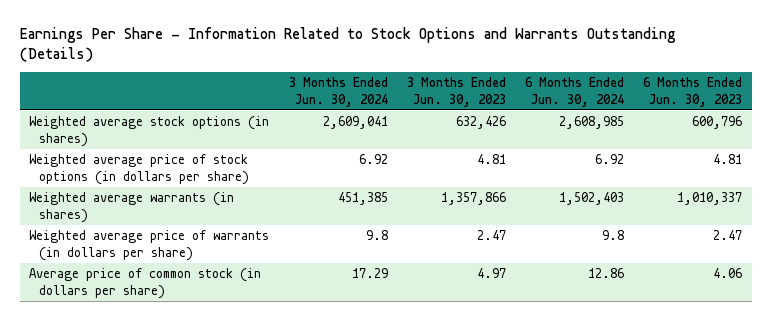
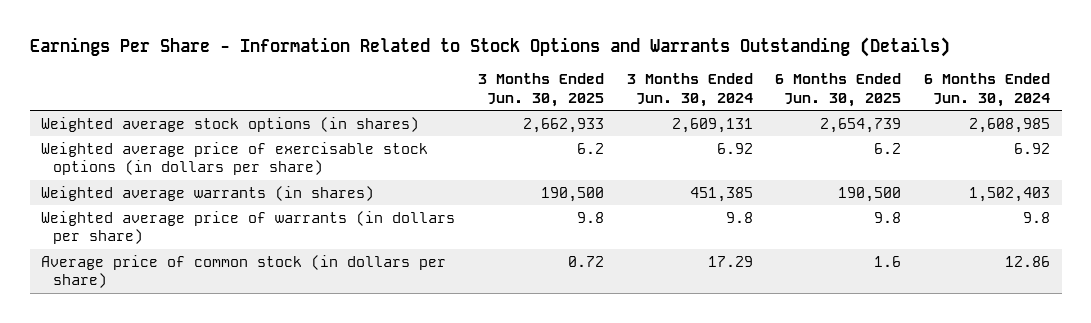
- | 3 Months Ended Jun. 30, 2024 | 3 Months Ended Jun. 30, 2023 | 6 Months Ended Jun. 30, 2024 | 6 Months Ended Jun. 30, 2023
+ | 3 Months Ended Jun. 30, 2025 | 3 Months Ended Jun. 30, 2024 | 6 Months Ended Jun. 30, 2025 | 6 Months Ended Jun. 30, 2024
- Weighted average stock options (in shares) | 2,609,041 | 632,426 | 2,608,985 | 600,796
- Weighted average price of stock options (in dollars per share) | 6.92 | 4.81 | 6.92 | 4.81
+ Weighted average stock options (in shares) | 2,662,933 | 2,609,131 | 2,654,739 | 2,608,985
+ Weighted average price of exercisable stock options (in dollars per share) | 6.2 | 6.92 | 6.2 | 6.92

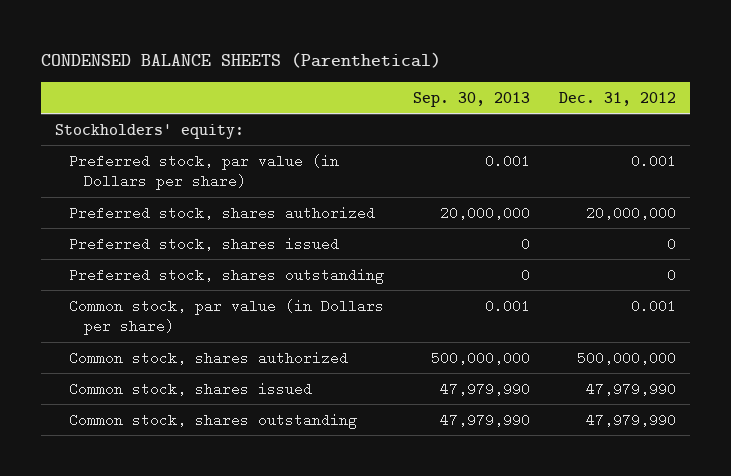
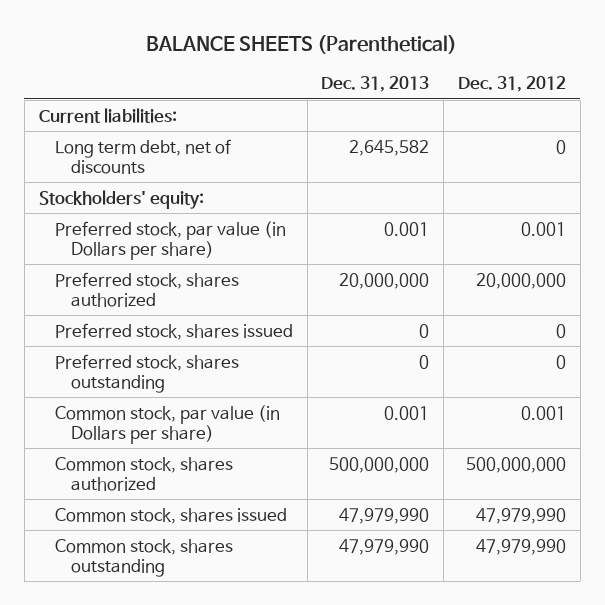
- CONDENSED BALANCE SHEETS (Parenthetical)
+ BALANCE SHEETS (Parenthetical)
- | Sep. 30, 2013 | Dec. 31, 2012
+ | Dec. 31, 2013 | Dec. 31, 2012
+ Current liabilities:
+ Long term debt, net of discounts | 2,645,582 | 0

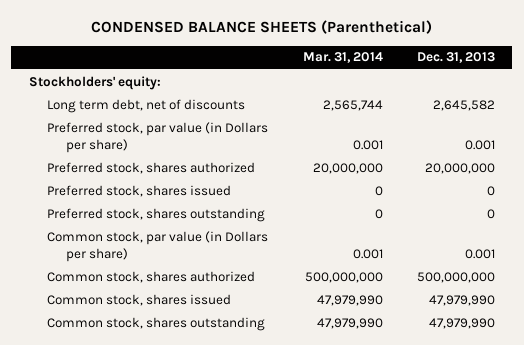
- BALANCE SHEETS (Parenthetical)
+ CONDENSED BALANCE SHEETS (Parenthetical)
- | Dec. 31, 2013 | Dec. 31, 2012
+ | Mar. 31, 2014 | Dec. 31, 2013
- Current liabilities:
moved down: Long term debt, net of discounts | 2,565,744 | 2,645,582

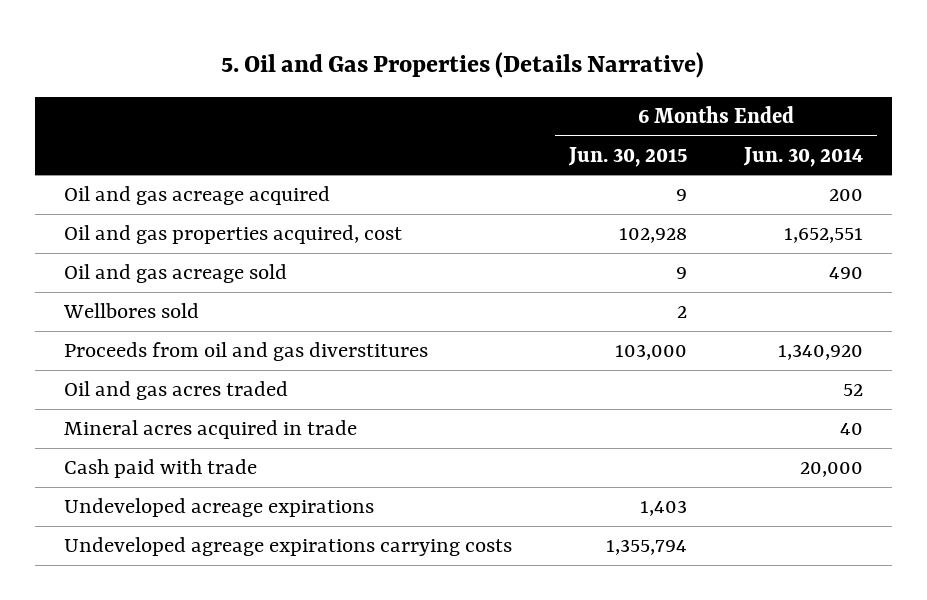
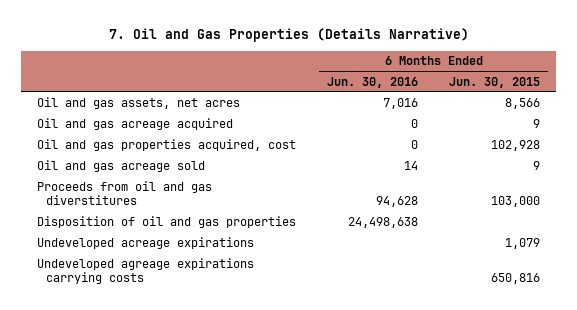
- 5. Oil and Gas Properties (Details Narrative)
+ 7. Oil and Gas Properties (Details Narrative)
- | 6 Months Ended Jun. 30, 2015 | 6 Months Ended Jun. 30, 2014
+ | 6 Months Ended Jun. 30, 2016 | 6 Months Ended Jun. 30, 2015
+ Oil and gas assets, net acres | 7,016 | 8,566
- Wellbores sold | 2 |
- Oil and gas acres traded | | 52
- Mineral acres acquired in trade | | 40
- Cash paid with trade | | 20,000
- Undeveloped acreage expirations | 1,403 |
- Undeveloped agreage expirations carrying costs | 1,355,794 |
+ Disposition of oil and gas properties | 24,498,638 |
+ Undeveloped acreage expirations | | 1,079
+ Undeveloped agreage expirations carrying costs | | 650,816

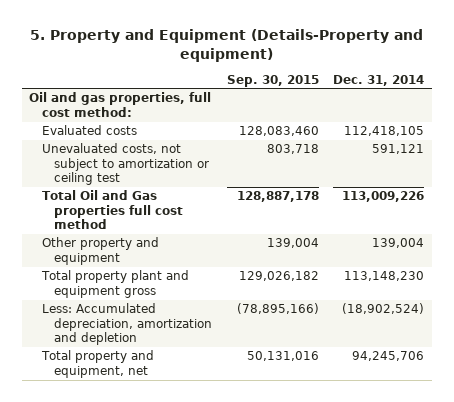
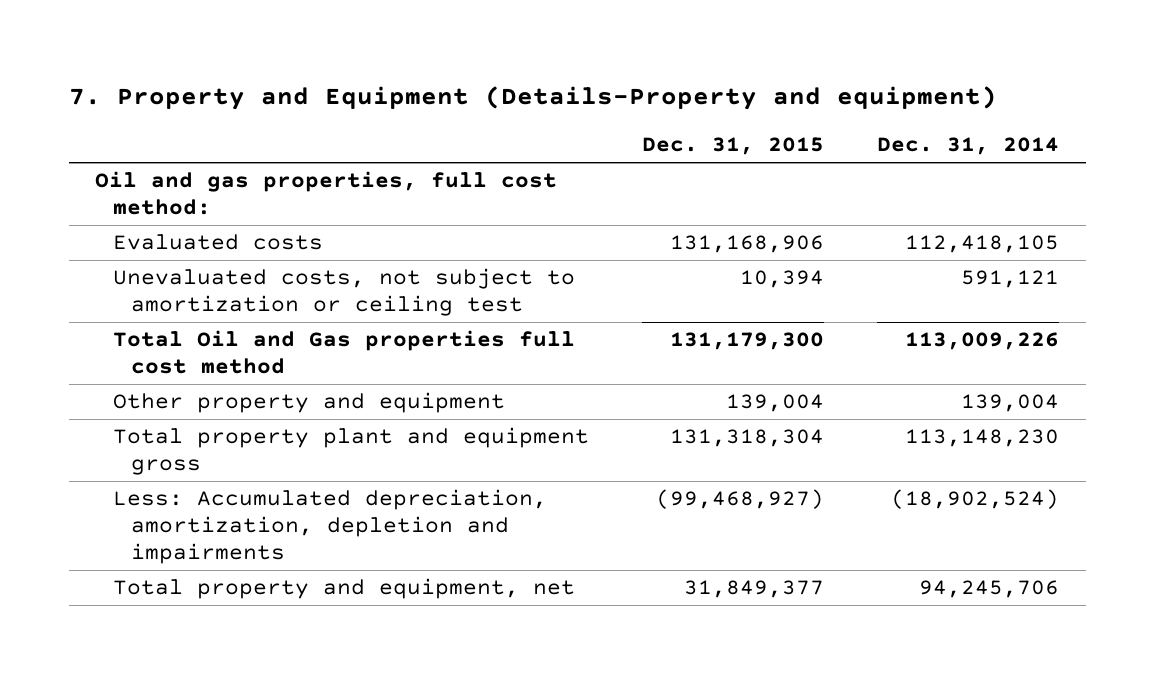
- 5. Property and Equipment (Details-Property and equipment)
+ 7. Property and Equipment (Details-Property and equipment)
- | Sep. 30, 2015 | Dec. 31, 2014
+ | Dec. 31, 2015 | Dec. 31, 2014
- Less: Accumulated depreciation, amortization and depletion | (78,895,166) | (18,902,524)
+ Less: Accumulated depreciation, amortization, depletion and impairments | (99,468,927) | (18,902,524)

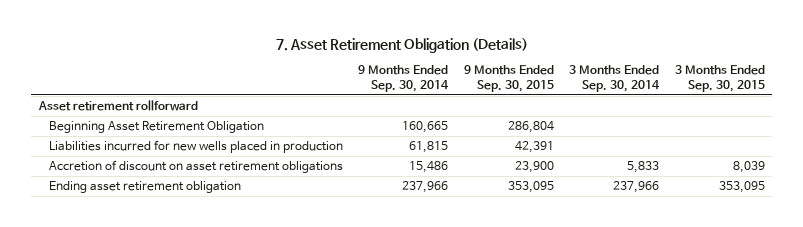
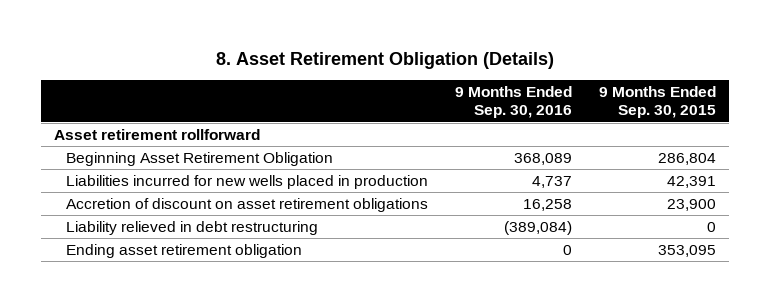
- 7. Asset Retirement Obligation (Details)
+ 8. Asset Retirement Obligation (Details)
- | 9 Months Ended Sep. 30, 2014 | 9 Months Ended Sep. 30, 2015 | 3 Months Ended Sep. 30, 2014 | 3 Months Ended Sep. 30, 2015
+ | 9 Months Ended Sep. 30, 2016 | 9 Months Ended Sep. 30, 2015
+ Liability relieved in debt restructuring | (389,084) | 0

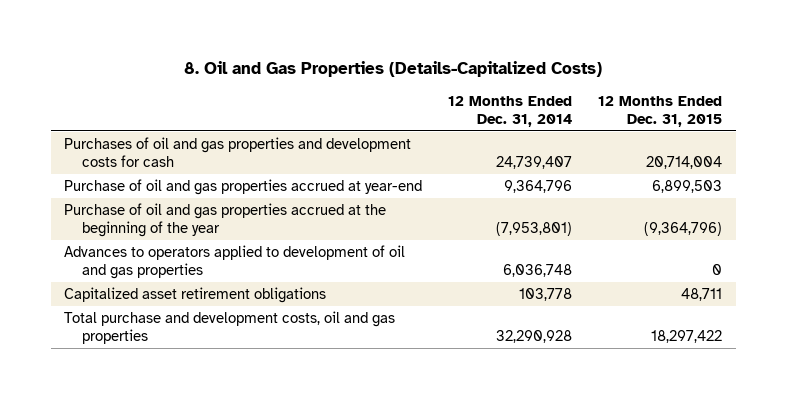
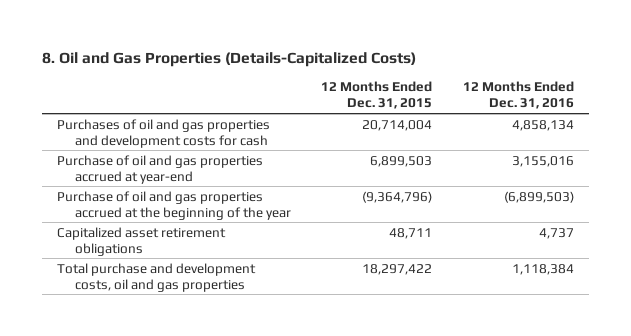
- | 12 Months Ended Dec. 31, 2014 | 12 Months Ended Dec. 31, 2015
+ | 12 Months Ended Dec. 31, 2015 | 12 Months Ended Dec. 31, 2016
- Advances to operators applied to development of oil and gas properties | 6,036,748 | 0

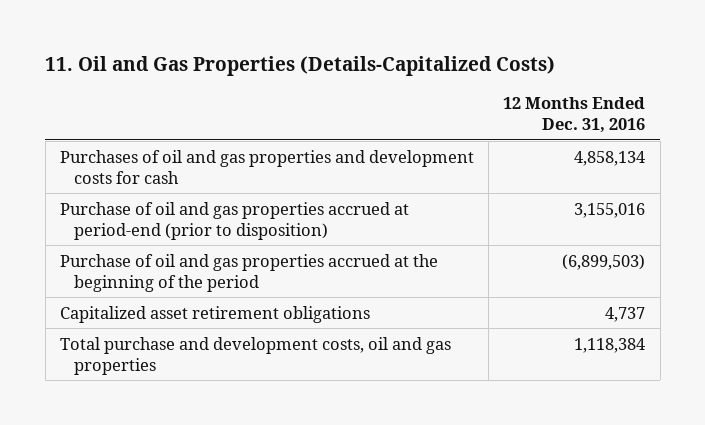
- 8. Oil and Gas Properties (Details-Capitalized Costs)
+ 11. Oil and Gas Properties (Details-Capitalized Costs)
- | 12 Months Ended Dec. 31, 2015 | 12 Months Ended Dec. 31, 2016
+ | 12 Months Ended Dec. 31, 2016
- Purchase of oil and gas properties accrued at year-end | 6,899,503 | 3,155,016
- Purchase of oil and gas properties accrued at the beginning of the year | (9,364,796) | (6,899,503)
+ Purchase of oil and gas properties accrued at period-end (prior to disposition) | 3,155,016
+ Purchase of oil and gas properties accrued at the beginning of the period | (6,899,503)

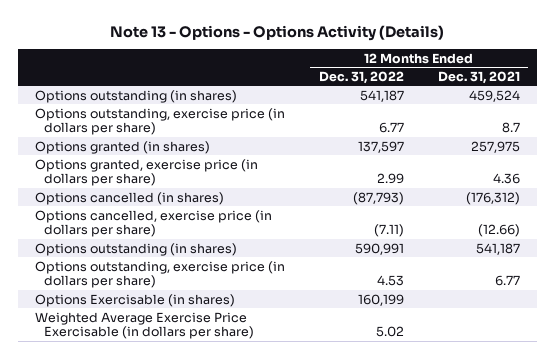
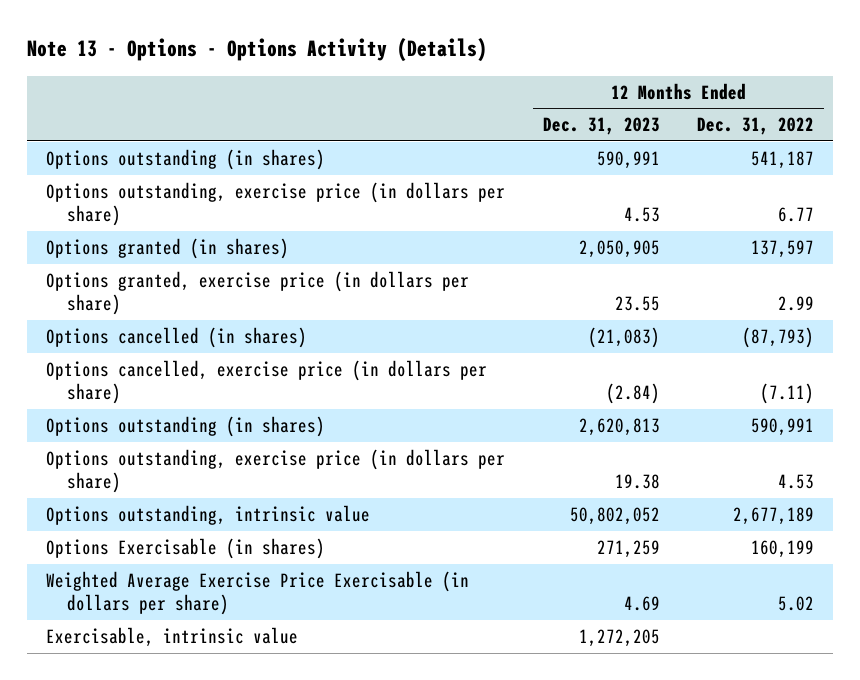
- | 12 Months Ended Dec. 31, 2022 | 12 Months Ended Dec. 31, 2021
+ | 12 Months Ended Dec. 31, 2023 | 12 Months Ended Dec. 31, 2022
+ Options outstanding, intrinsic value | 50,802,052 | 2,677,189
+ Exercisable, intrinsic value | 1,272,205 |

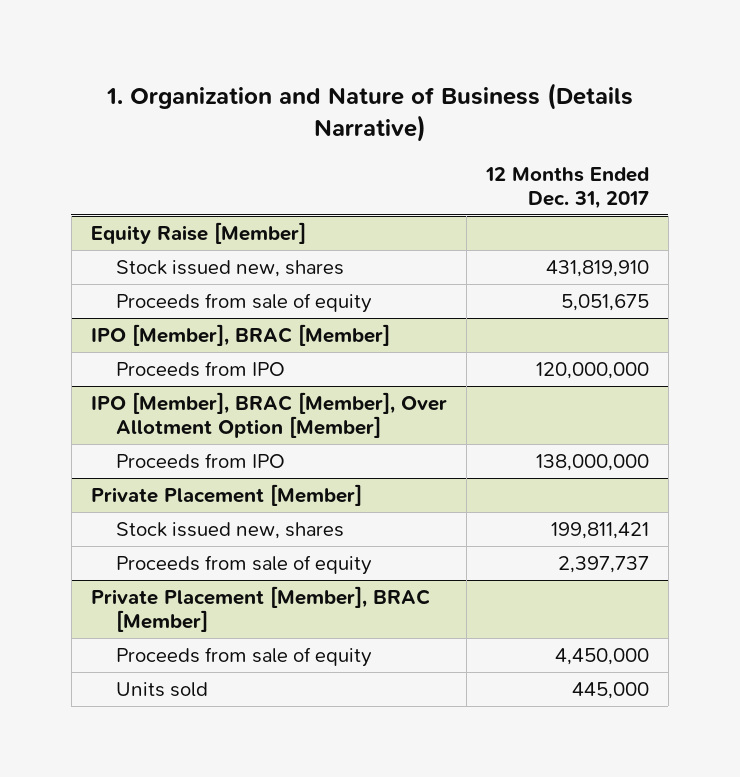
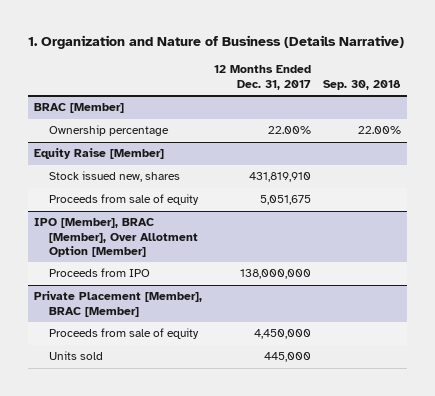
- | 12 Months Ended Dec. 31, 2017
+ | 12 Months Ended Dec. 31, 2017 | Sep. 30, 2018
+ BRAC [Member]
+ Ownership percentage | 22.00% | 22.00%
- IPO [Member], BRAC [Member]
- Proceeds from IPO | 120,000,000
- Private Placement [Member]
- Stock issued new, shares | 199,811,421
- Proceeds from sale of equity | 2,397,737

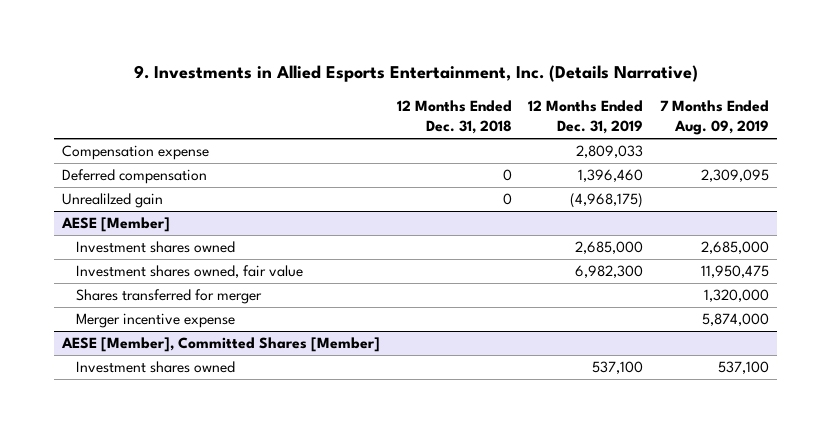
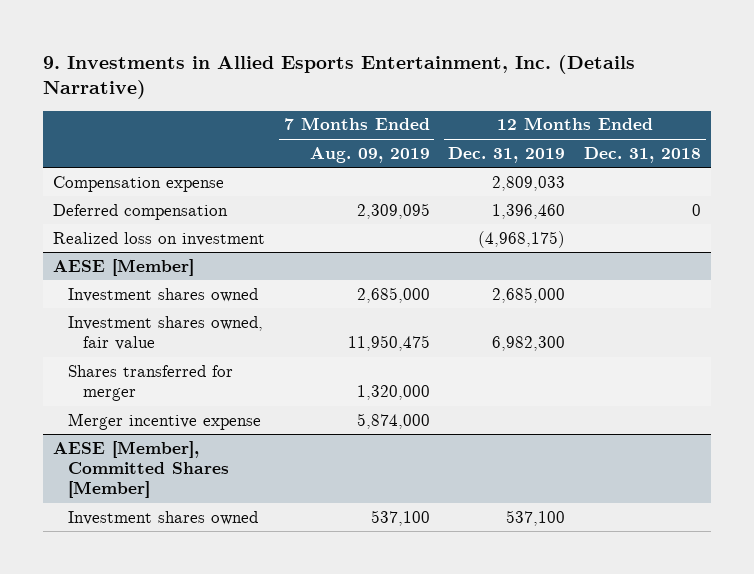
- | 12 Months Ended Dec. 31, 2018 | 12 Months Ended Dec. 31, 2019 | 7 Months Ended Aug. 09, 2019
+ | 7 Months Ended Aug. 09, 2019 | 12 Months Ended Dec. 31, 2019 | 12 Months Ended Dec. 31, 2018
- Unrealilzed gain | 0 | (4,968,175) |
+ Realized loss on investment | | (4,968,175) |

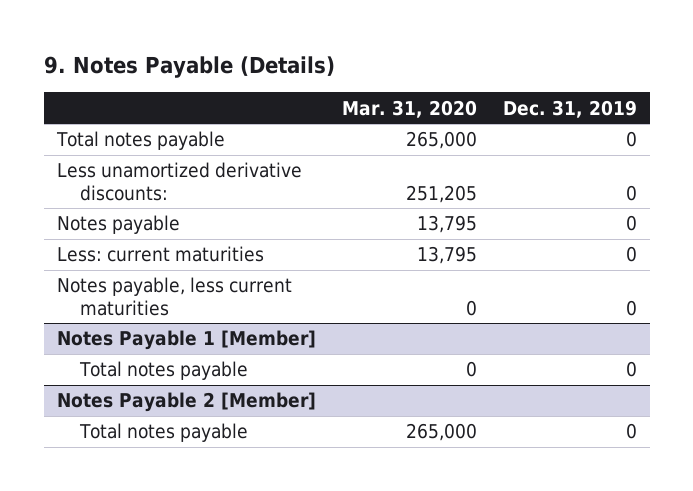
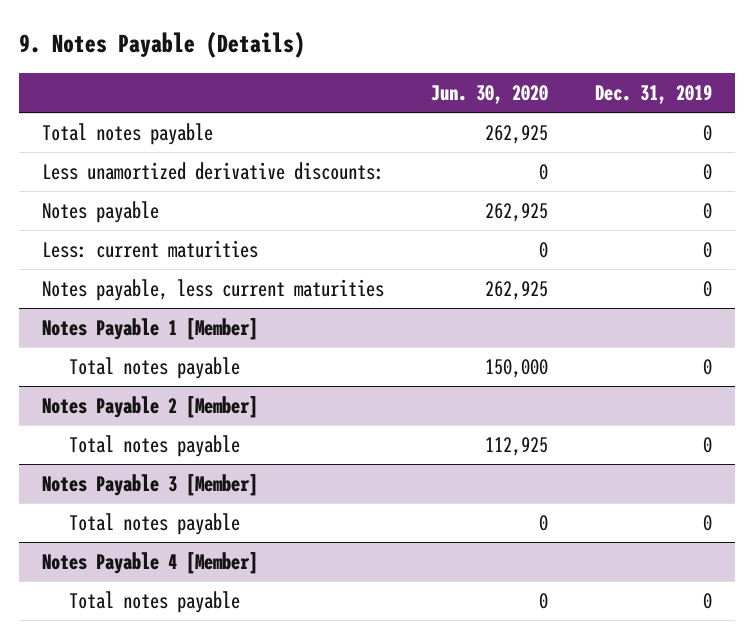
- | Mar. 31, 2020 | Dec. 31, 2019
+ | Jun. 30, 2020 | Dec. 31, 2019
+ Notes Payable 3 [Member]
+ Total notes payable | 0 | 0
+ Notes Payable 4 [Member]
+ Total notes payable | 0 | 0

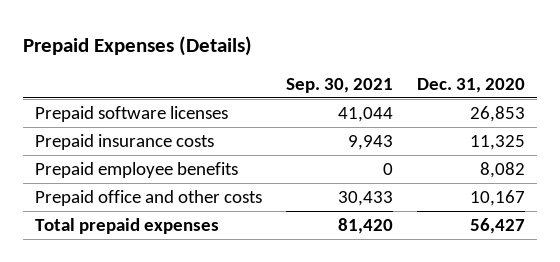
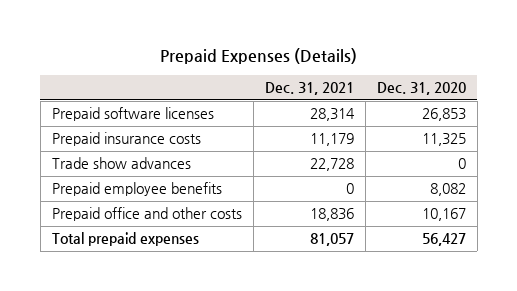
- | Sep. 30, 2021 | Dec. 31, 2020
+ | Dec. 31, 2021 | Dec. 31, 2020
+ Trade show advances | 22,728 | 0

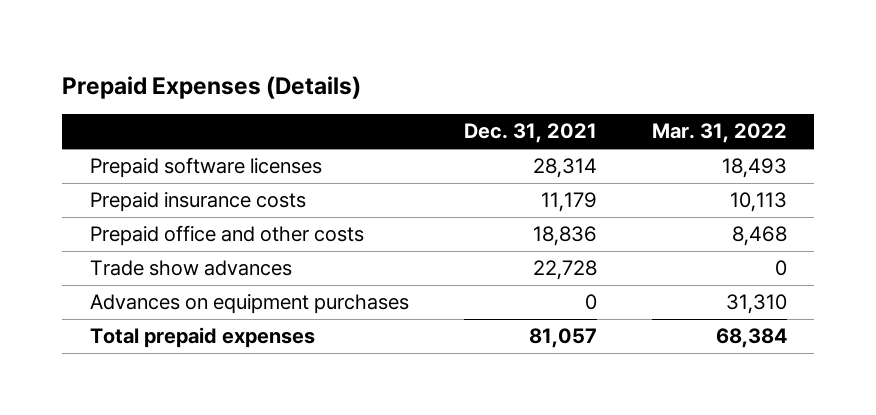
- | Dec. 31, 2021 | Dec. 31, 2020
+ | Dec. 31, 2021 | Mar. 31, 2022
- Prepaid employee benefits | 0 | 8,082
moved down: Trade show advances | 22,728 | 0
+ Advances on equipment purchases | 0 | 31,310

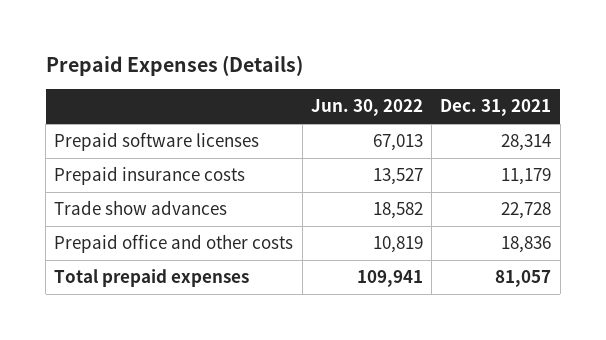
- | Dec. 31, 2021 | Mar. 31, 2022
+ | Jun. 30, 2022 | Dec. 31, 2021
- Advances on equipment purchases | 0 | 31,310
moved down: Prepaid office and other costs | 10,819 | 18,836

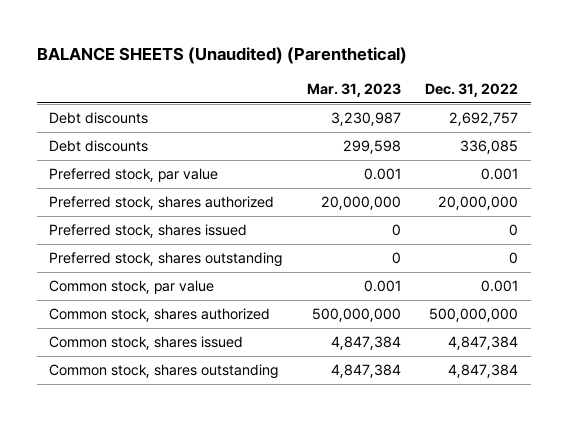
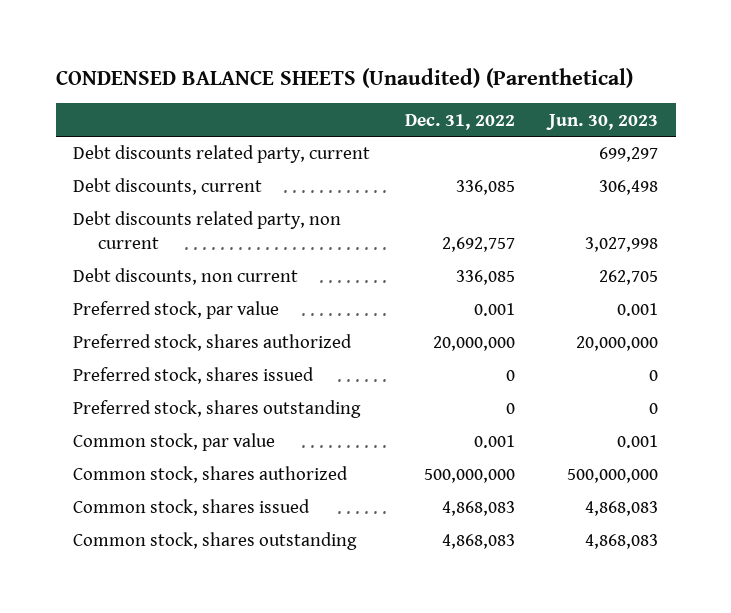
- BALANCE SHEETS (Unaudited) (Parenthetical)
+ CONDENSED BALANCE SHEETS (Unaudited) (Parenthetical)
- | Mar. 31, 2023 | Dec. 31, 2022
+ | Dec. 31, 2022 | Jun. 30, 2023
- Debt discounts | 3,230,987 | 2,692,757
- Debt discounts | 299,598 | 336,085
+ Debt discounts related party, current | | 699,297
+ Debt discounts, current | 336,085 | 306,498
+ Debt discounts related party, non current | 2,692,757 | 3,027,998
+ Debt discounts, non current | 336,085 | 262,705
- Common stock, shares issued | 4,847,384 | 4,847,384
- Common stock, shares outstanding | 4,847,384 | 4,847,384
+ Common stock, shares issued | 4,868,083 | 4,868,083
+ Common stock, shares outstanding | 4,868,083 | 4,868,083

